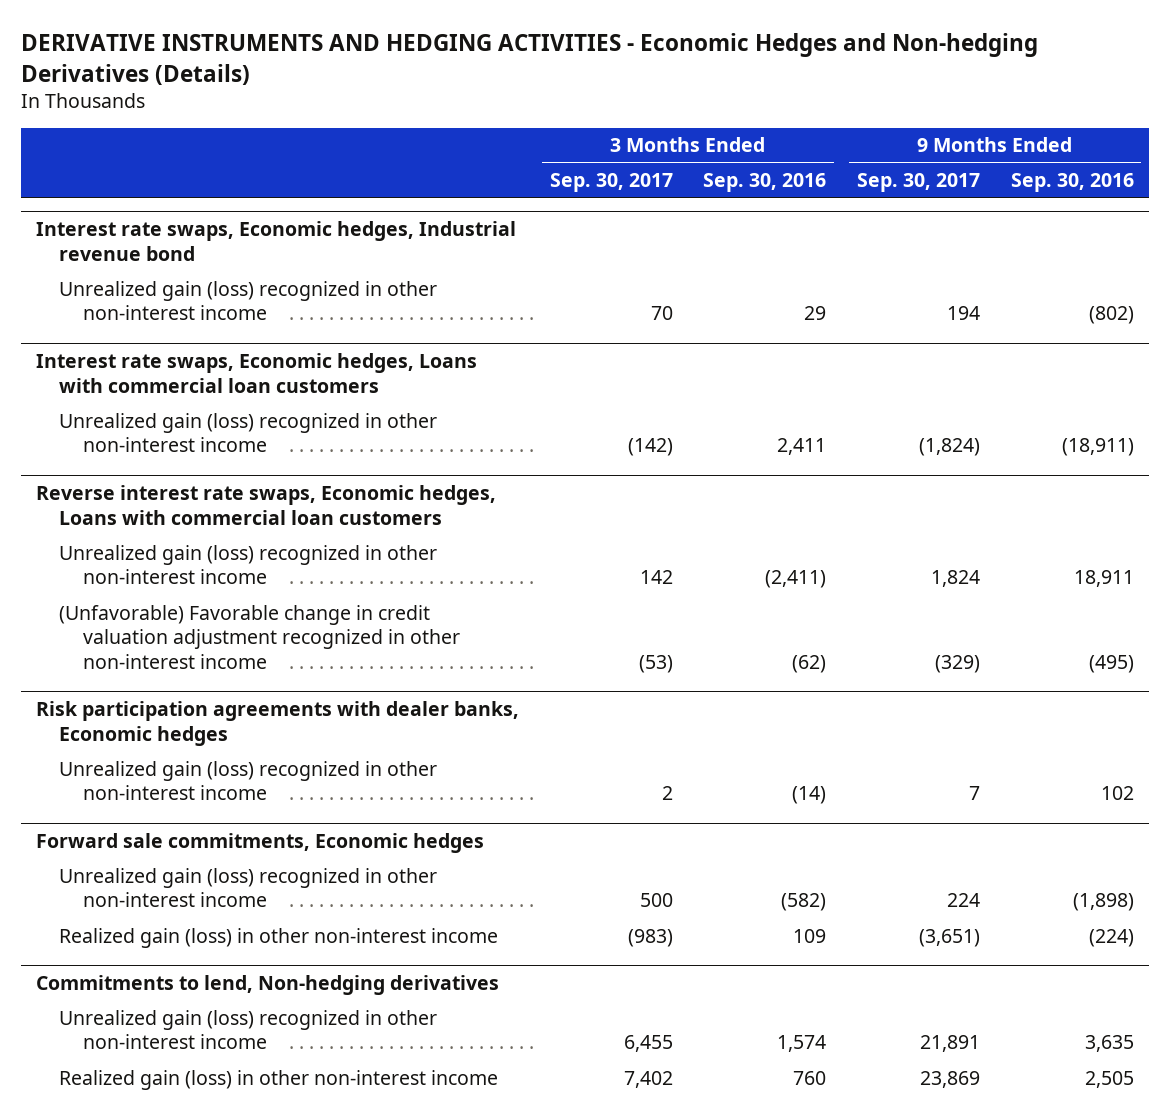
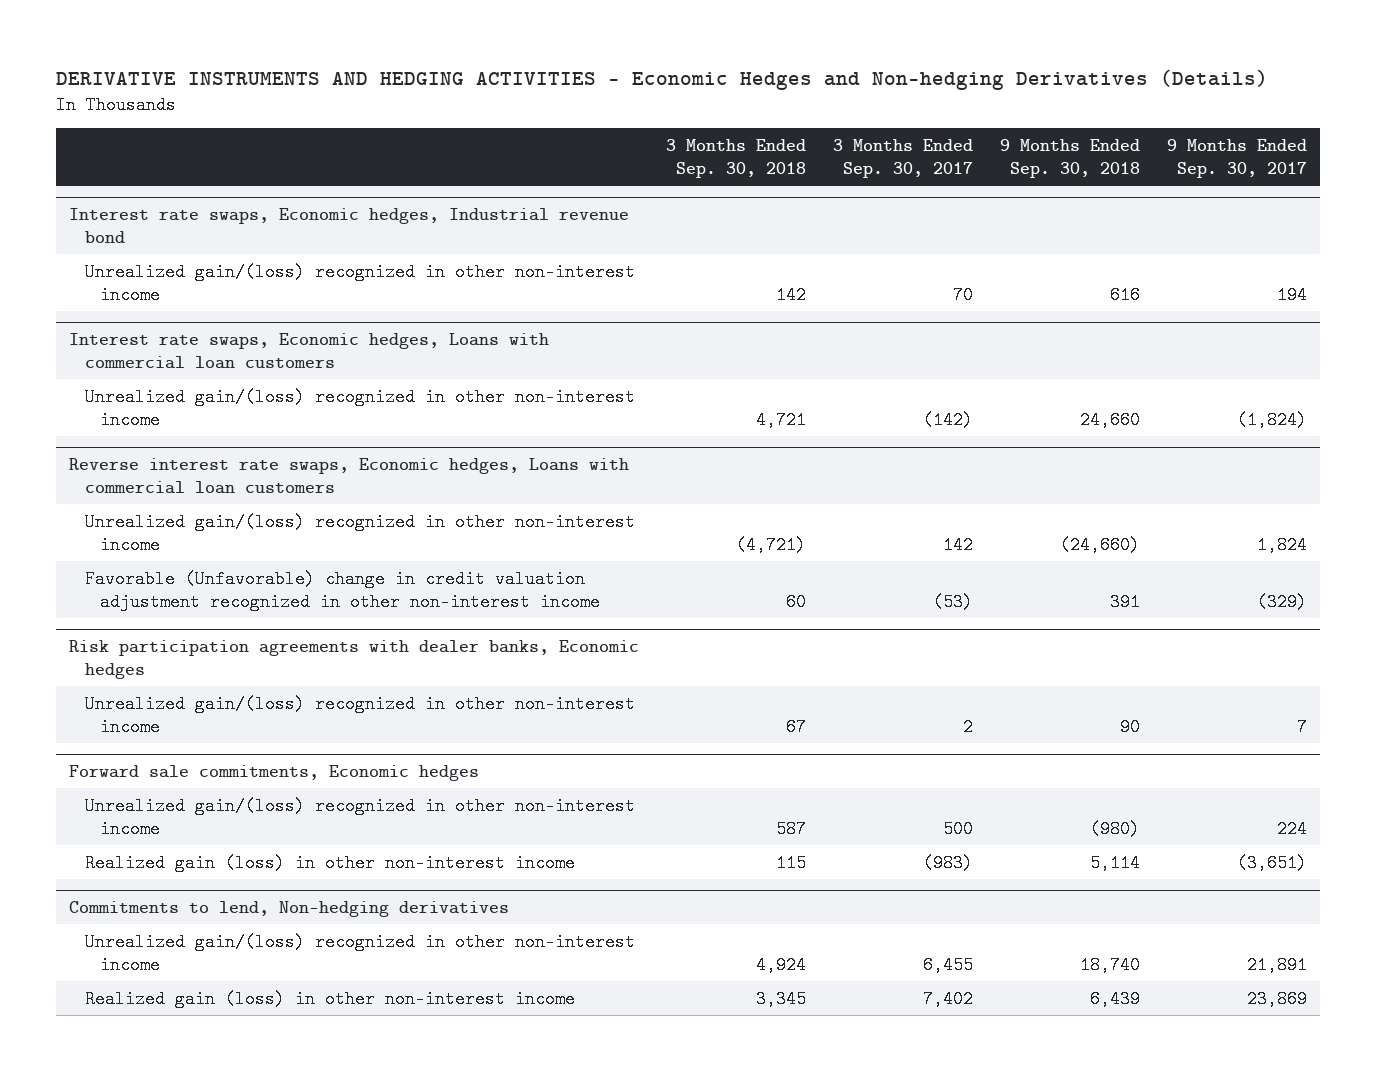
- | 3 Months Ended Sep. 30, 2017 | 3 Months Ended Sep. 30, 2016 | 9 Months Ended Sep. 30, 2017 | 9 Months Ended Sep. 30, 2016
+ | 3 Months Ended Sep. 30, 2018 | 3 Months Ended Sep. 30, 2017 | 9 Months Ended Sep. 30, 2018 | 9 Months Ended Sep. 30, 2017
@ Interest rate swaps, Economic hedges, Industrial revenue bond
- Unrealized gain (loss) recognized in other non-interest income | 70 | 29 | 194 | (802)
+ Unrealized gain/(loss) recognized in other non-interest income | 142 | 70 | 616 | 194
@ Interest rate swaps, Economic hedges, Loans with commercial loan customers
- Unrealized gain (loss) recognized in other non-interest income | (142) | 2,411 | (1,824) | (18,911)
+ Unrealized gain/(loss) recognized in other non-interest income | 4,721 | (142) | 24,660 | (1,824)
@ Reverse interest rate swaps, Economic hedges, Loans with commercial loan customers
- Unrealized gain (loss) recognized in other non-interest income | 142 | (2,411) | 1,824 | 18,911
- (Unfavorable) Favorable change in credit valuation adjustment recognized in other non-interest income | (53) | (62) | (329) | (495)
+ Unrealized gain/(loss) recognized in other non-interest income | (4,721) | 142 | (24,660) | 1,824
+ Favorable (Unfavorable) change in credit valuation adjustment recognized in other non-interest income | 60 | (53) | 391 | (329)
@ Risk participation agreements with dealer banks, Economic hedges
- Unrealized gain (loss) recognized in other non-interest income | 2 | (14) | 7 | 102
+ Unrealized gain/(loss) recognized in other non-interest income | 67 | 2 | 90 | 7
@ Forward sale commitments, Economic hedges
- Unrealized gain (loss) recognized in other non-interest income | 500 | (582) | 224 | (1,898)
+ Unrealized gain/(loss) recognized in other non-interest income | 587 | 500 | (980) | 224
@ Commitments to lend, Non-hedging derivatives
- Unrealized gain (loss) recognized in other non-interest income | 6,455 | 1,574 | 21,891 | 3,635
+ Unrealized gain/(loss) recognized in other non-interest income | 4,924 | 6,455 | 18,740 | 21,891

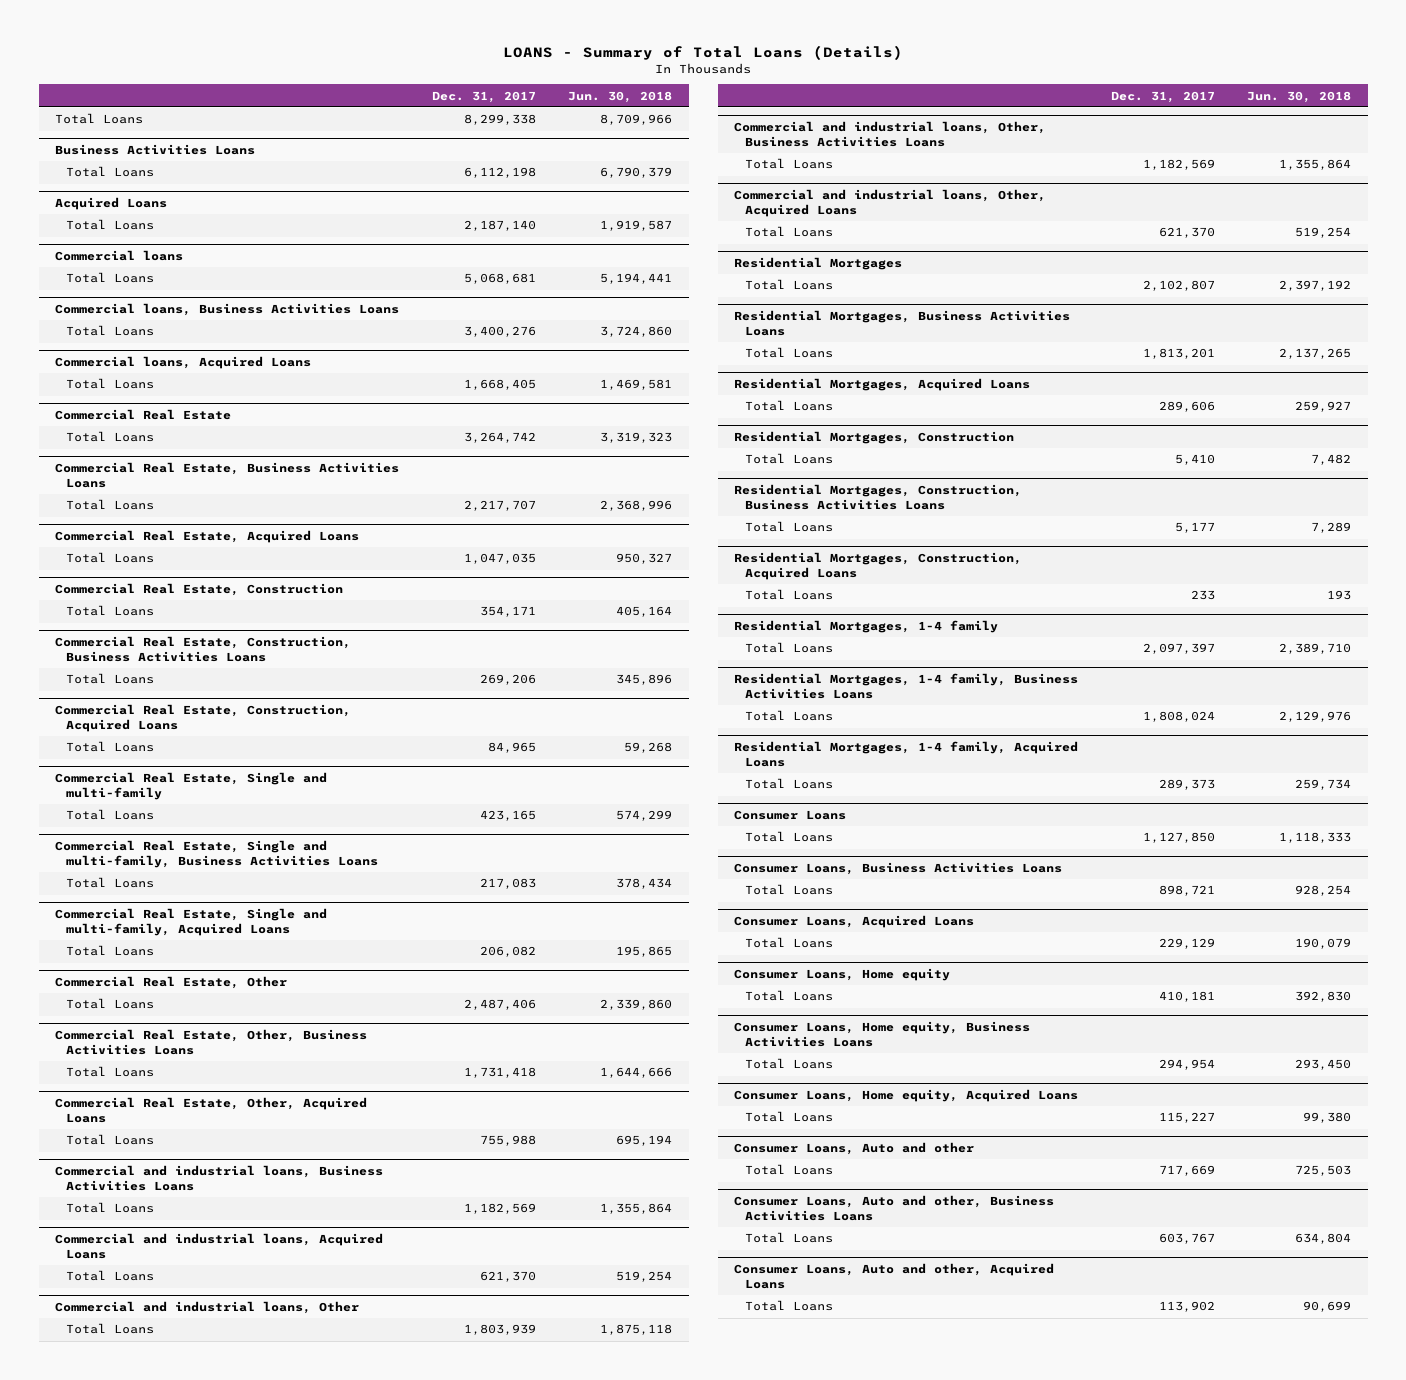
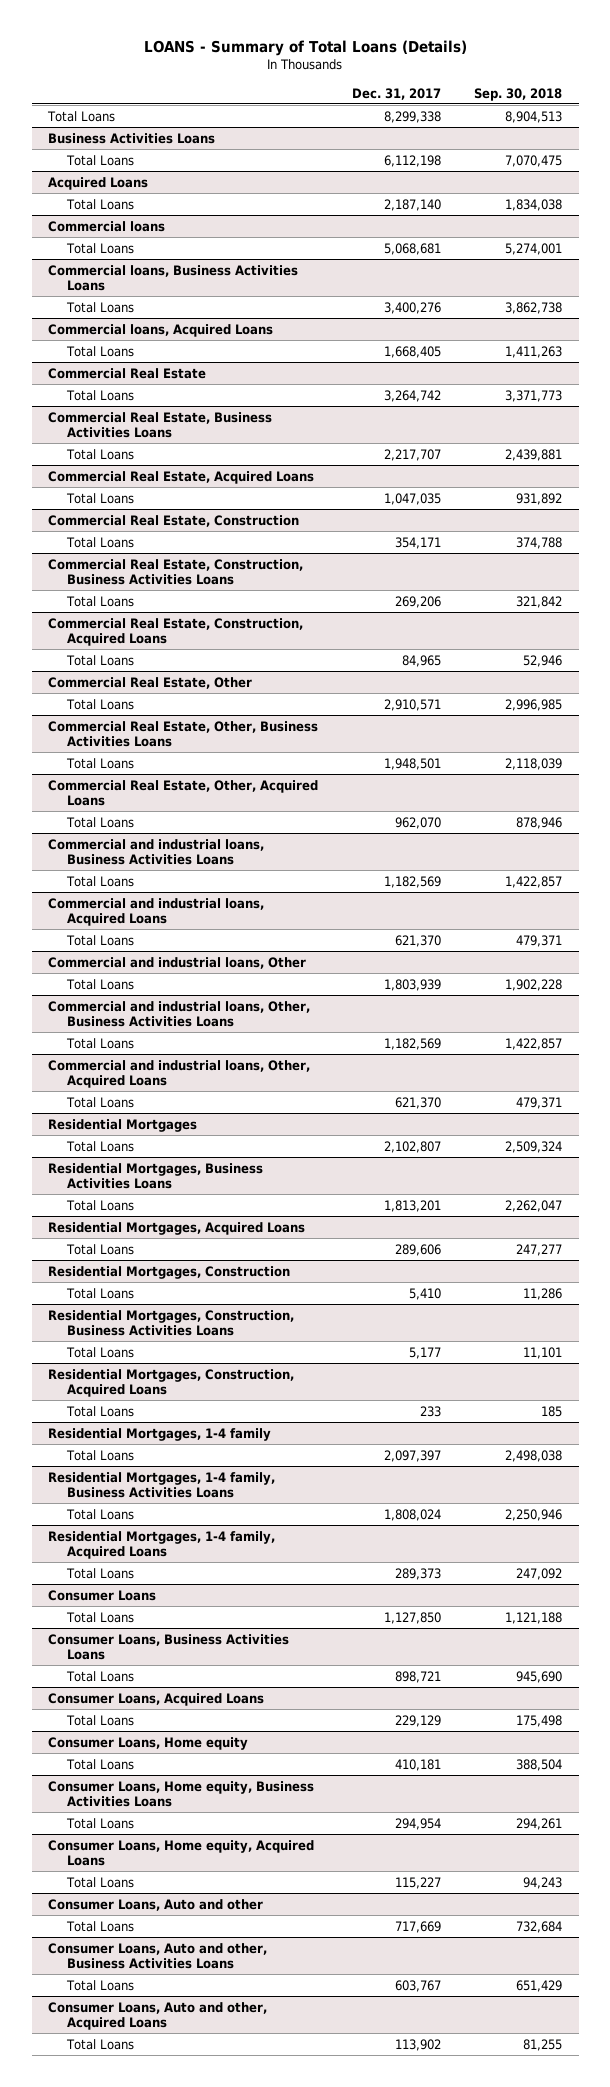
- | Dec. 31, 2017 | Jun. 30, 2018
+ | Dec. 31, 2017 | Sep. 30, 2018
- Commercial Real Estate, Single and multi-family
- Total Loans | 423,165 | 574,299
- Commercial Real Estate, Single and multi-family, Business Activities Loans
- Total Loans | 217,083 | 378,434
- Commercial Real Estate, Single and multi-family, Acquired Loans
- Total Loans | 206,082 | 195,865
@ Commercial Real Estate, Other
- Total Loans | 2,487,406 | 2,339,860
+ Total Loans | 2,910,571 | 2,996,985
@ Commercial Real Estate, Other, Business Activities Loans
- Total Loans | 1,731,418 | 1,644,666
+ Total Loans | 1,948,501 | 2,118,039
@ Commercial Real Estate, Other, Acquired Loans
- Total Loans | 755,988 | 695,194
+ Total Loans | 962,070 | 878,946

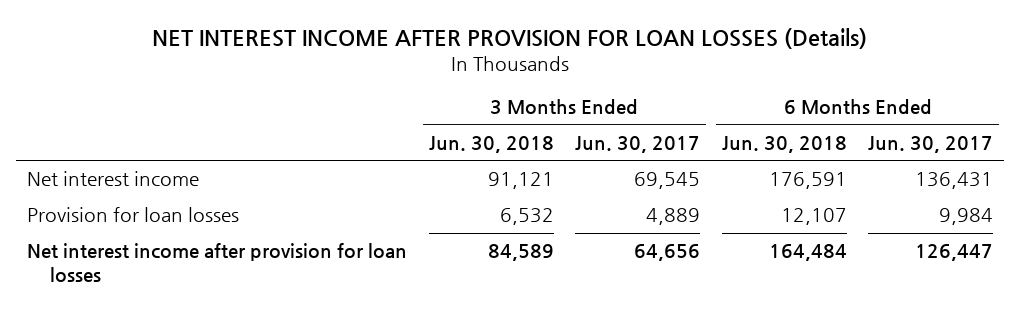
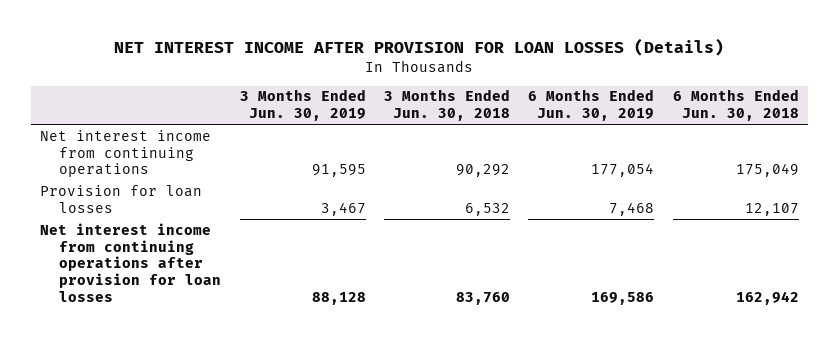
- | 3 Months Ended Jun. 30, 2018 | 3 Months Ended Jun. 30, 2017 | 6 Months Ended Jun. 30, 2018 | 6 Months Ended Jun. 30, 2017
+ | 3 Months Ended Jun. 30, 2019 | 3 Months Ended Jun. 30, 2018 | 6 Months Ended Jun. 30, 2019 | 6 Months Ended Jun. 30, 2018
- Net interest income | 91,121 | 69,545 | 176,591 | 136,431
+ Net interest income from continuing operations | 91,595 | 90,292 | 177,054 | 175,049
- Net interest income after provision for loan losses | 84,589 | 64,656 | 164,484 | 126,447
+ Net interest income from continuing operations after provision for loan losses | 88,128 | 83,760 | 169,586 | 162,942

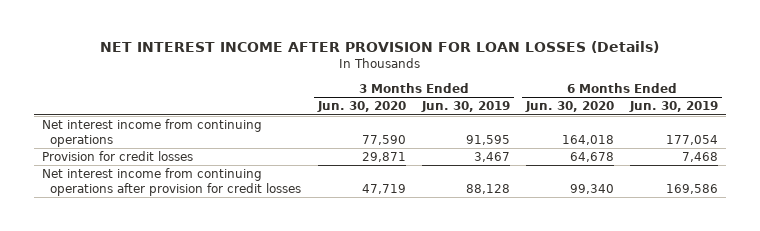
- | 3 Months Ended Jun. 30, 2019 | 3 Months Ended Jun. 30, 2018 | 6 Months Ended Jun. 30, 2019 | 6 Months Ended Jun. 30, 2018
+ | 3 Months Ended Jun. 30, 2020 | 3 Months Ended Jun. 30, 2019 | 6 Months Ended Jun. 30, 2020 | 6 Months Ended Jun. 30, 2019
- Provision for loan losses | 3,467 | 6,532 | 7,468 | 12,107
- Net interest income from continuing operations after provision for loan losses | 88,128 | 83,760 | 169,586 | 162,942
+ Provision for credit losses | 29,871 | 3,467 | 64,678 | 7,468
+ Net interest income from continuing operations after provision for credit losses | 47,719 | 88,128 | 99,340 | 169,586

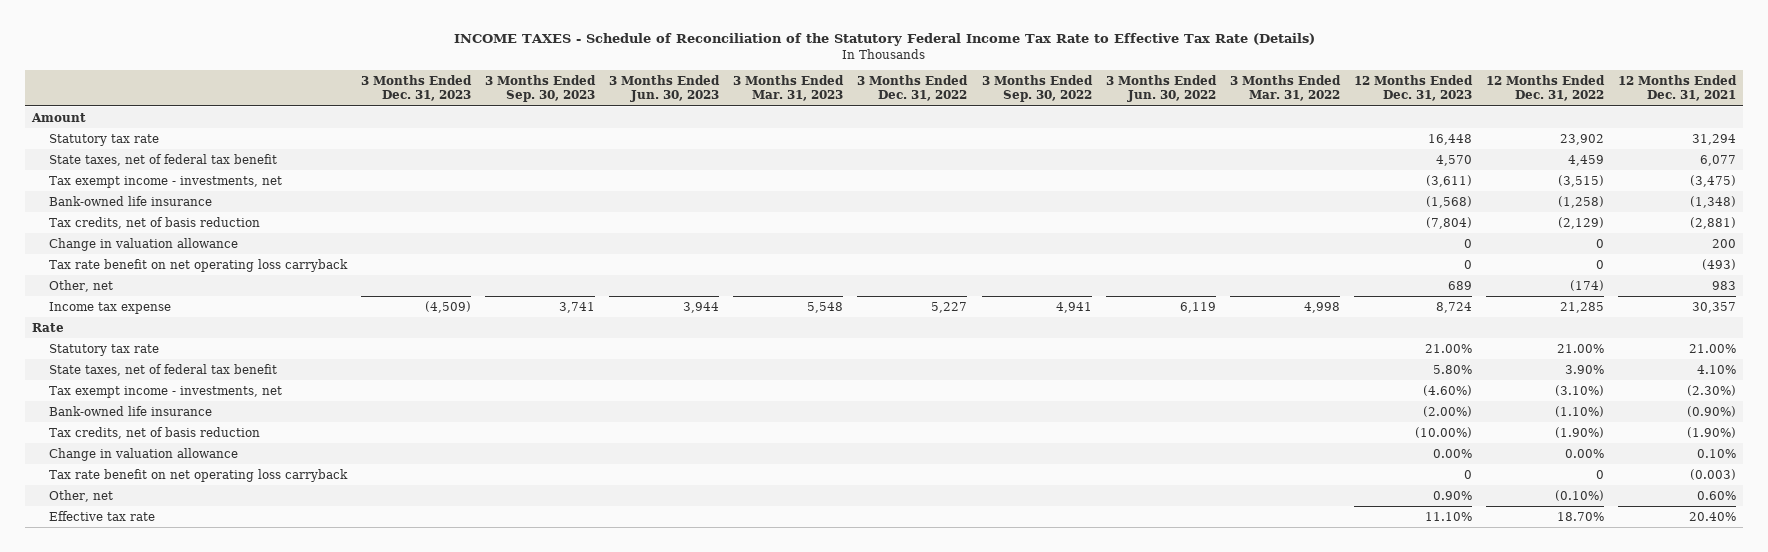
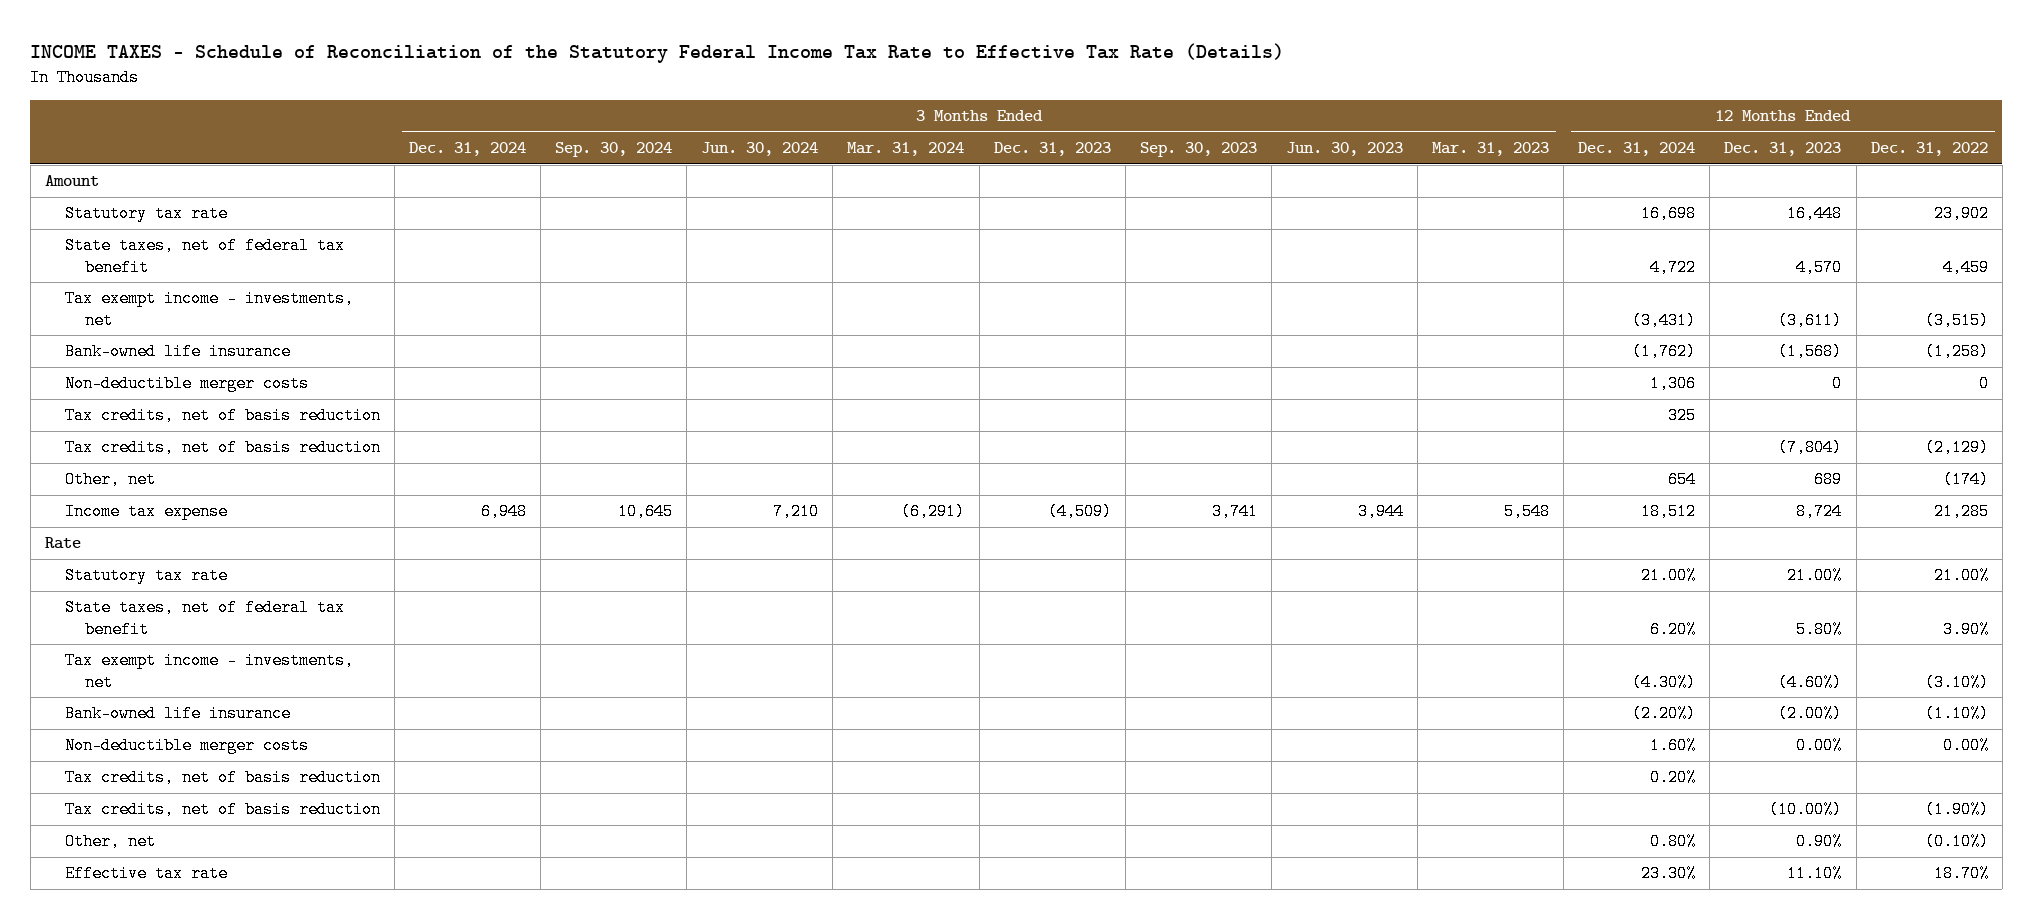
- | 3 Months Ended Dec. 31, 2023 | 3 Months Ended Sep. 30, 2023 | 3 Months Ended Jun. 30, 2023 | 3 Months Ended Mar. 31, 2023 | 3 Months Ended Dec. 31, 2022 | 3 Months Ended Sep. 30, 2022 | 3 Months Ended Jun. 30, 2022 | 3 Months Ended Mar. 31, 2022 | 12 Months Ended Dec. 31, 2023 | 12 Months Ended Dec. 31, 2022 | 12 Months Ended Dec. 31, 2021
+ | 3 Months Ended Dec. 31, 2024 | 3 Months Ended Sep. 30, 2024 | 3 Months Ended Jun. 30, 2024 | 3 Months Ended Mar. 31, 2024 | 3 Months Ended Dec. 31, 2023 | 3 Months Ended Sep. 30, 2023 | 3 Months Ended Jun. 30, 2023 | 3 Months Ended Mar. 31, 2023 | 12 Months Ended Dec. 31, 2024 | 12 Months Ended Dec. 31, 2023 | 12 Months Ended Dec. 31, 2022
+ Non-deductible merger costs | | | | | | | | | 1,306 | 0 | 0
+ Tax credits, net of basis reduction | | | | | | | | | 325 | |
- Change in valuation allowance | | | | | | | | | 0 | 0 | 200
- Tax rate benefit on net operating loss carryback | | | | | | | | | 0 | 0 | (493)
+ Non-deductible merger costs | | | | | | | | | 1.60% | 0.00% | 0.00%
+ Tax credits, net of basis reduction | | | | | | | | | 0.20% | |
- Change in valuation allowance | | | | | | | | | 0.00% | 0.00% | 0.10%
- Tax rate benefit on net operating loss carryback | | | | | | | | | 0 | 0 | (0.003)

